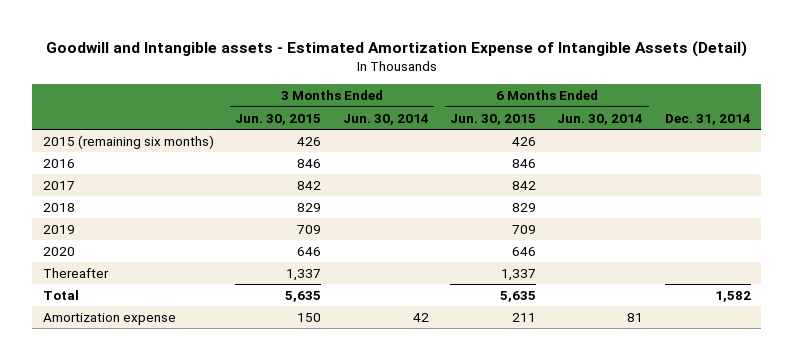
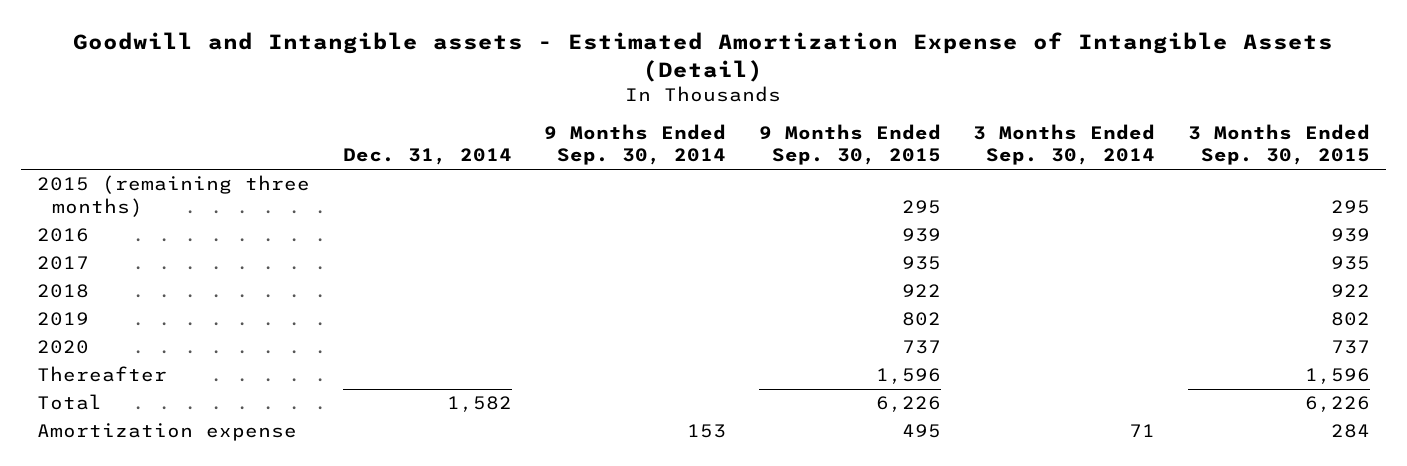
- | 3 Months Ended Jun. 30, 2015 | 3 Months Ended Jun. 30, 2014 | 6 Months Ended Jun. 30, 2015 | 6 Months Ended Jun. 30, 2014 | Dec. 31, 2014
+ | Dec. 31, 2014 | 9 Months Ended Sep. 30, 2014 | 9 Months Ended Sep. 30, 2015 | 3 Months Ended Sep. 30, 2014 | 3 Months Ended Sep. 30, 2015
- 2015 (remaining six months) | 426 | | 426 | |
+ 2015 (remaining three months) | | | 295 | | 295

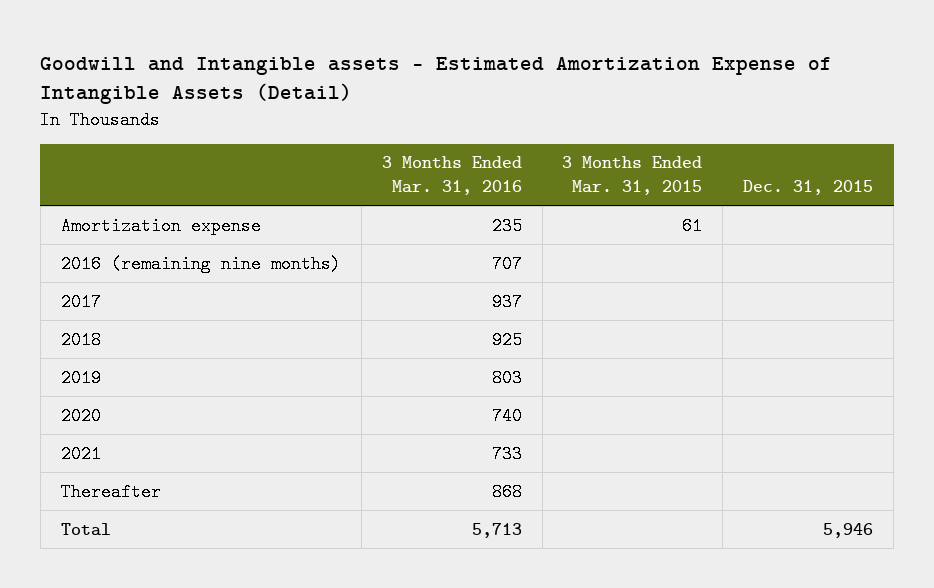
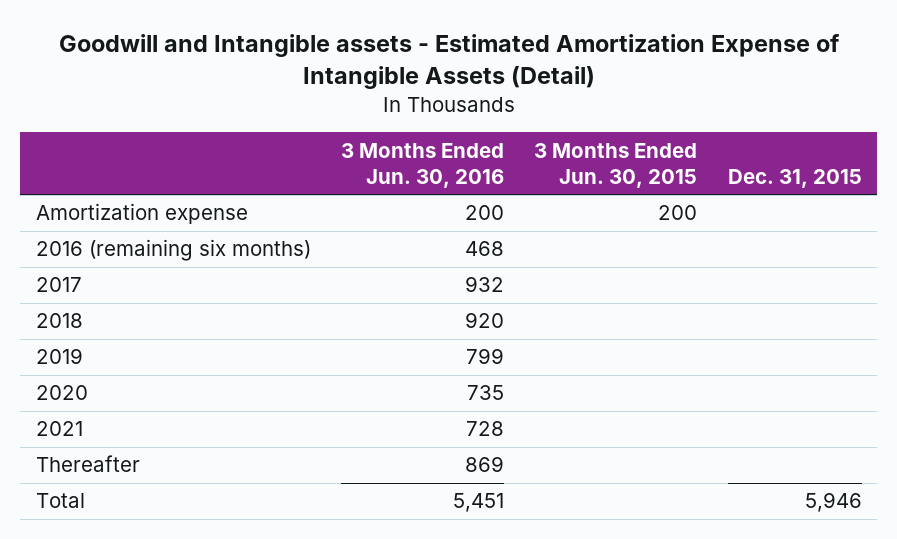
- | 3 Months Ended Mar. 31, 2016 | 3 Months Ended Mar. 31, 2015 | Dec. 31, 2015
+ | 3 Months Ended Jun. 30, 2016 | 3 Months Ended Jun. 30, 2015 | Dec. 31, 2015
- 2016 (remaining nine months) | 707 | |
+ 2016 (remaining six months) | 468 | |

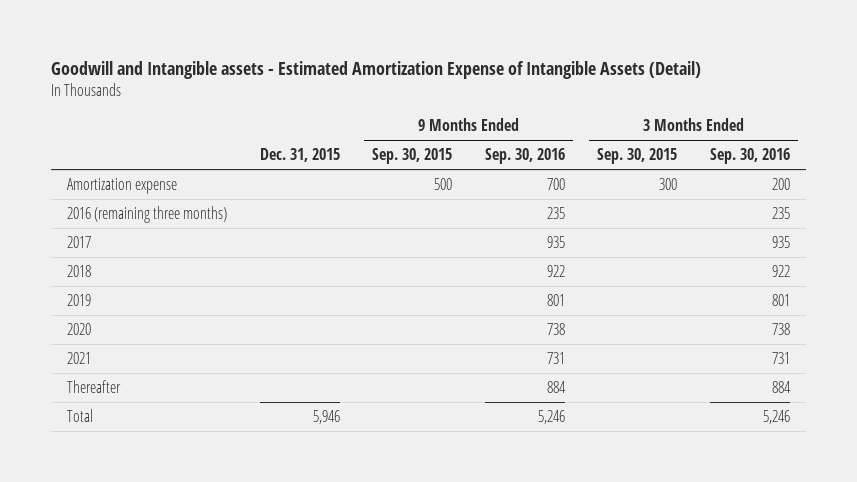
- | 3 Months Ended Jun. 30, 2016 | 3 Months Ended Jun. 30, 2015 | Dec. 31, 2015
+ | Dec. 31, 2015 | 9 Months Ended Sep. 30, 2015 | 9 Months Ended Sep. 30, 2016 | 3 Months Ended Sep. 30, 2015 | 3 Months Ended Sep. 30, 2016
- 2016 (remaining six months) | 468 | |
+ 2016 (remaining three months) | | | 235 | | 235

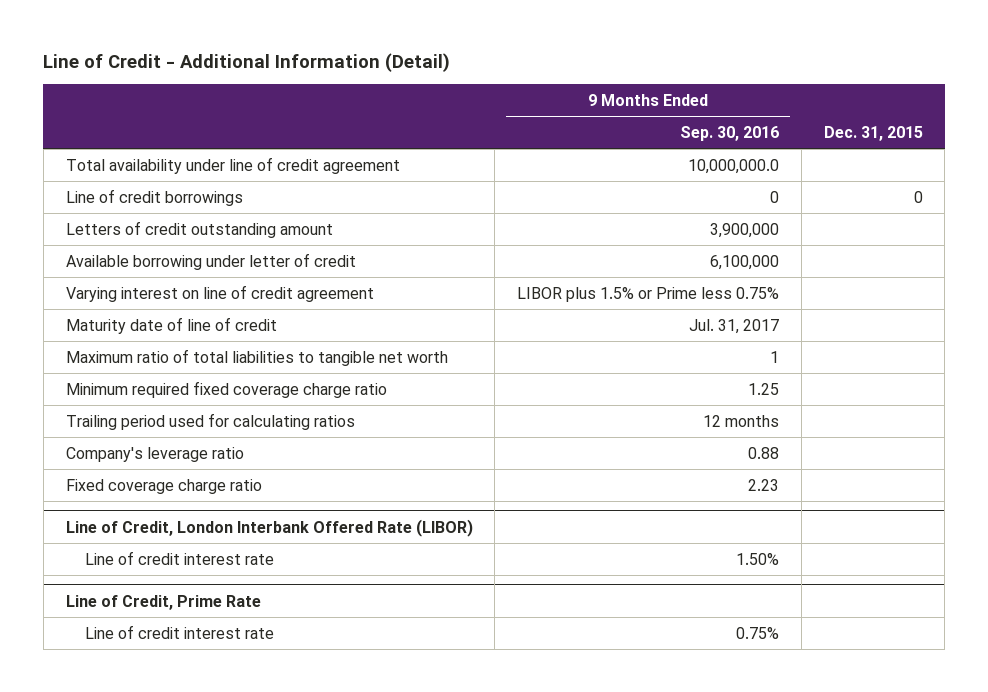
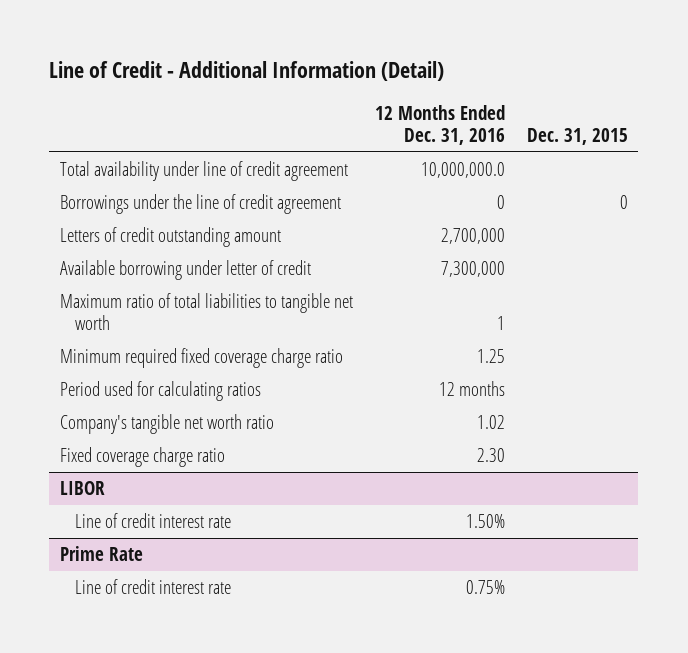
- | 9 Months Ended Sep. 30, 2016 | Dec. 31, 2015
+ | 12 Months Ended Dec. 31, 2016 | Dec. 31, 2015
- Line of credit borrowings | 0 | 0
+ Borrowings under the line of credit agreement | 0 | 0
- Varying interest on line of credit agreement | LIBOR plus 1.5% or Prime less 0.75% |
- Maturity date of line of credit | Jul. 31, 2017 |
- Trailing period used for calculating ratios | 12 months |
- Company's leverage ratio | 0.88 |
+ Period used for calculating ratios | 12 months |
+ Company's tangible net worth ratio | 1.02 |
- Line of Credit, London Interbank Offered Rate (LIBOR)
+ LIBOR
- Line of Credit, Prime Rate
+ Prime Rate

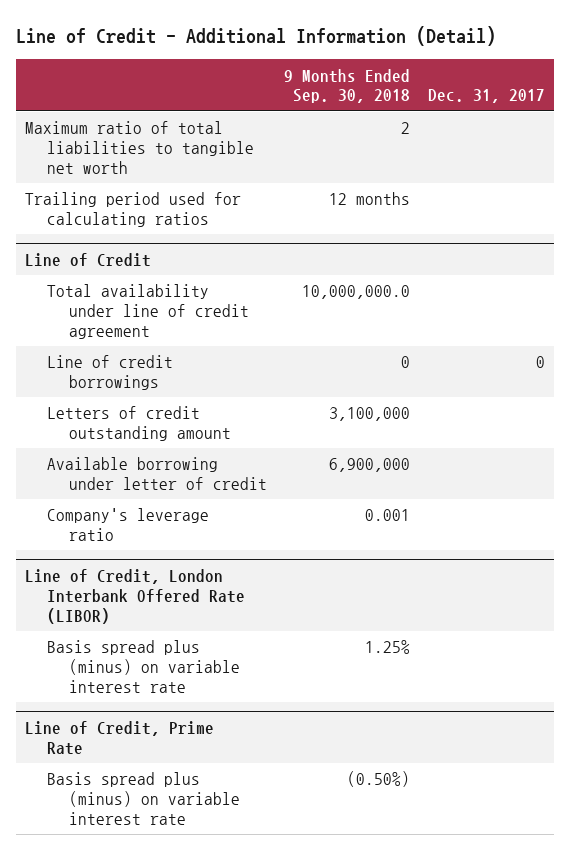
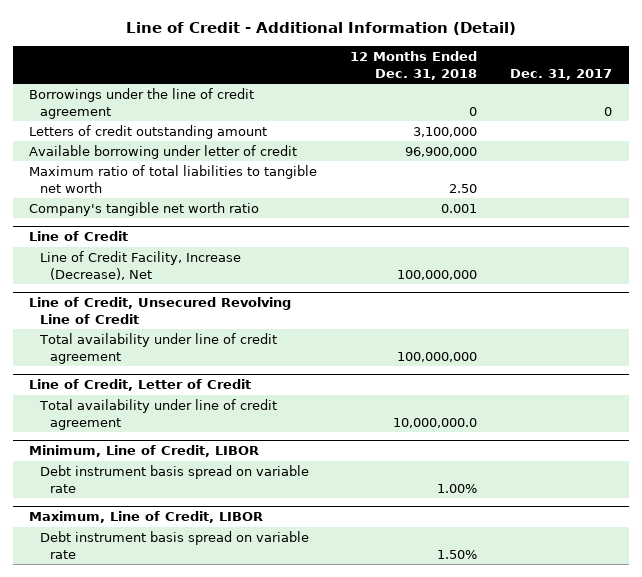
- | 9 Months Ended Sep. 30, 2018 | Dec. 31, 2017
+ | 12 Months Ended Dec. 31, 2018 | Dec. 31, 2017
+ Borrowings under the line of credit agreement | 0 | 0
+ Letters of credit outstanding amount | 3,100,000 |
+ Available borrowing under letter of credit | 96,900,000 |
- Trailing period used for calculating ratios | 12 months |
+ Company's tangible net worth ratio | 0.001 |
@ Line of Credit
- Total availability under line of credit agreement | 10,000,000.0 |
- Line of credit borrowings | 0 | 0
- Letters of credit outstanding amount | 3,100,000 |
- Available borrowing under letter of credit | 6,900,000 |
- Company's leverage ratio | 0.001 |
- Line of Credit, London Interbank Offered Rate (LIBOR)
- Basis spread plus (minus) on variable interest rate | 1.25% |
- Line of Credit, Prime Rate
- Basis spread plus (minus) on variable interest rate | (0.50%) |
@ Line of Credit
+ Line of Credit Facility, Increase (Decrease), Net | 100,000,000 |
+ Line of Credit, Unsecured Revolving Line of Credit
+ Total availability under line of credit agreement | 100,000,000 |
+ Line of Credit, Letter of Credit
+ Total availability under line of credit agreement | 10,000,000.0 |
+ Minimum, Line of Credit, LIBOR
+ Debt instrument basis spread on variable rate | 1.00% |
+ Maximum, Line of Credit, LIBOR
+ Debt instrument basis spread on variable rate | 1.50% |

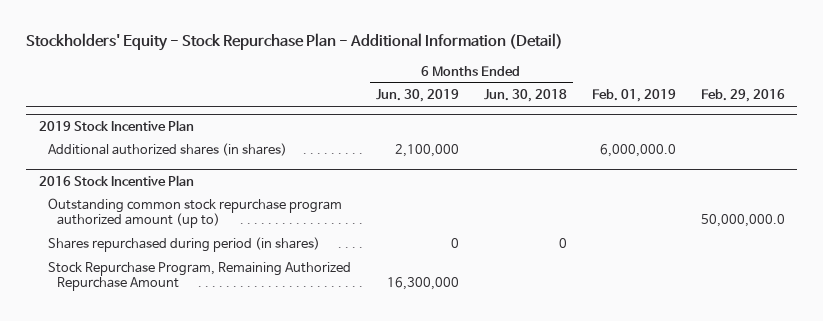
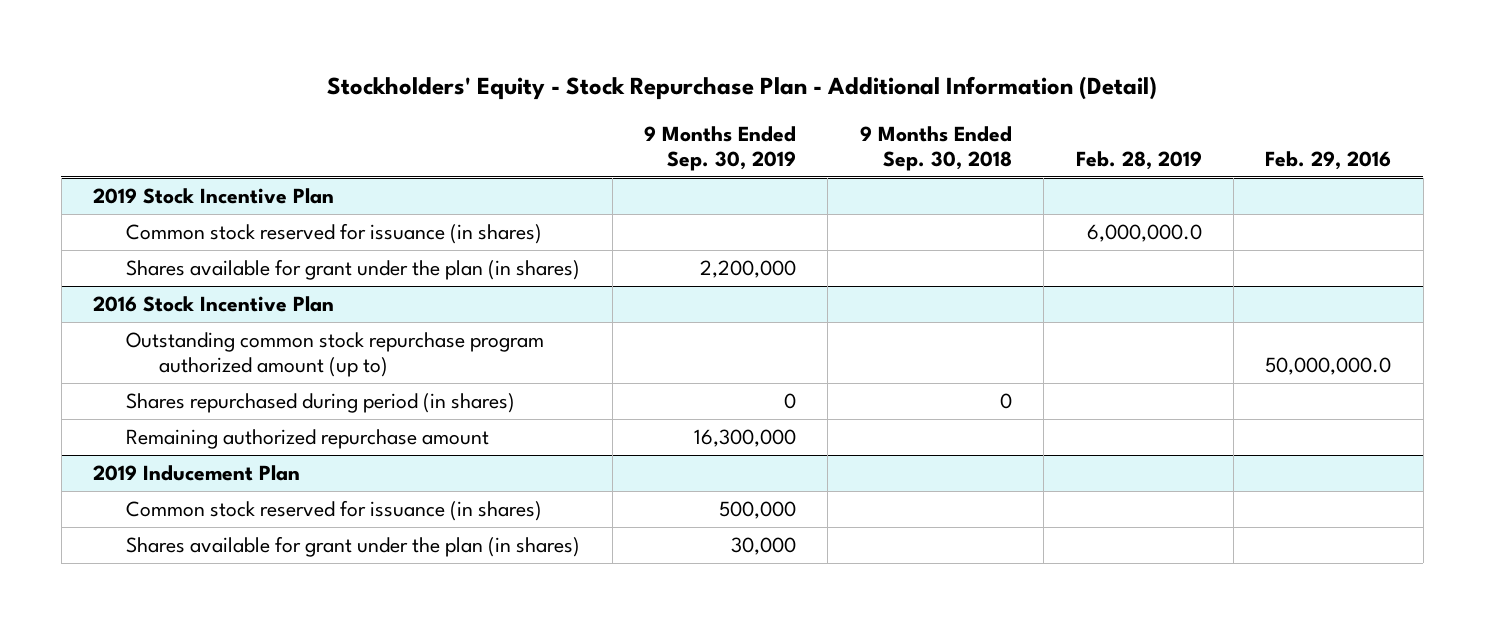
- | 6 Months Ended Jun. 30, 2019 | 6 Months Ended Jun. 30, 2018 | Feb. 01, 2019 | Feb. 29, 2016
+ | 9 Months Ended Sep. 30, 2019 | 9 Months Ended Sep. 30, 2018 | Feb. 28, 2019 | Feb. 29, 2016
@ 2019 Stock Incentive Plan
- Additional authorized shares (in shares) | 2,100,000 | | 6,000,000.0 |
+ Common stock reserved for issuance (in shares) | | | 6,000,000.0 |
+ Shares available for grant under the plan (in shares) | 2,200,000 | | |
@ 2016 Stock Incentive Plan
- Stock Repurchase Program, Remaining Authorized Repurchase Amount | 16,300,000 | | |
+ Remaining authorized repurchase amount | 16,300,000 | | |
+ 2019 Inducement Plan
+ Common stock reserved for issuance (in shares) | 500,000 | | |
+ Shares available for grant under the plan (in shares) | 30,000 | | |

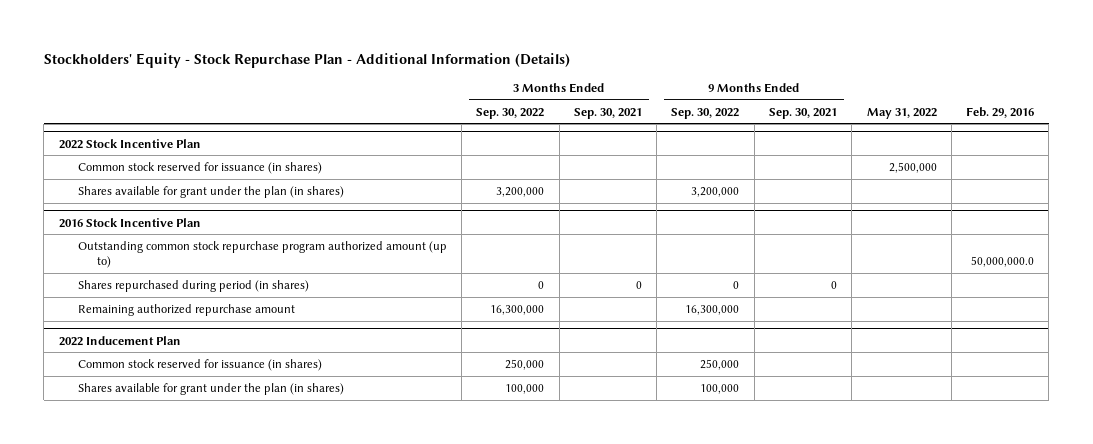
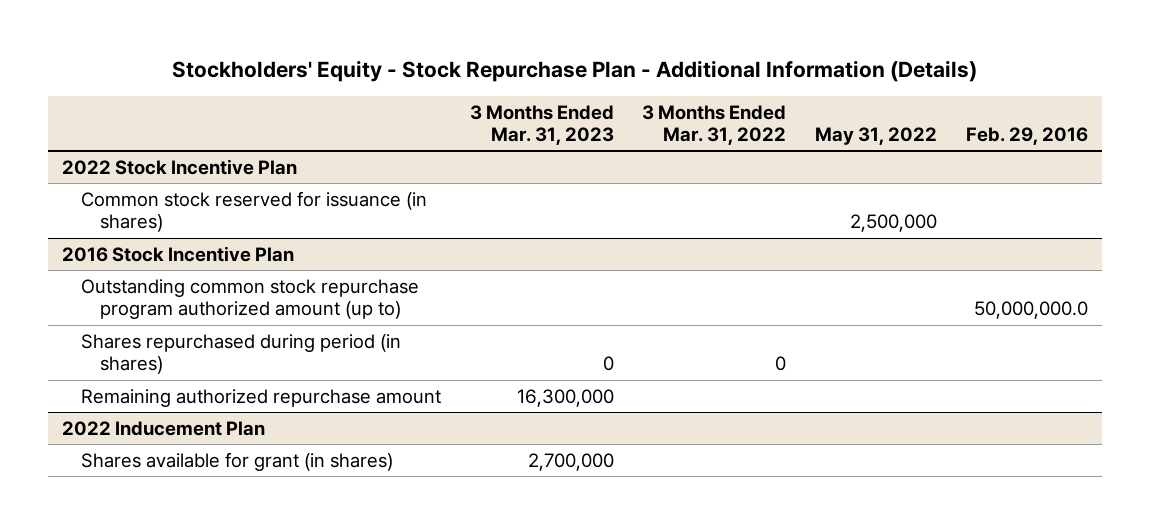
- | 3 Months Ended Sep. 30, 2022 | 3 Months Ended Sep. 30, 2021 | 9 Months Ended Sep. 30, 2022 | 9 Months Ended Sep. 30, 2021 | May 31, 2022 | Feb. 29, 2016
+ | 3 Months Ended Mar. 31, 2023 | 3 Months Ended Mar. 31, 2022 | May 31, 2022 | Feb. 29, 2016
@ 2022 Stock Incentive Plan
- Shares available for grant under the plan (in shares) | 3,200,000 | | 3,200,000 | | |
@ 2022 Inducement Plan
- Common stock reserved for issuance (in shares) | 250,000 | | 250,000 | | |
- Shares available for grant under the plan (in shares) | 100,000 | | 100,000 | | |
+ Shares available for grant (in shares) | 2,700,000 | | |

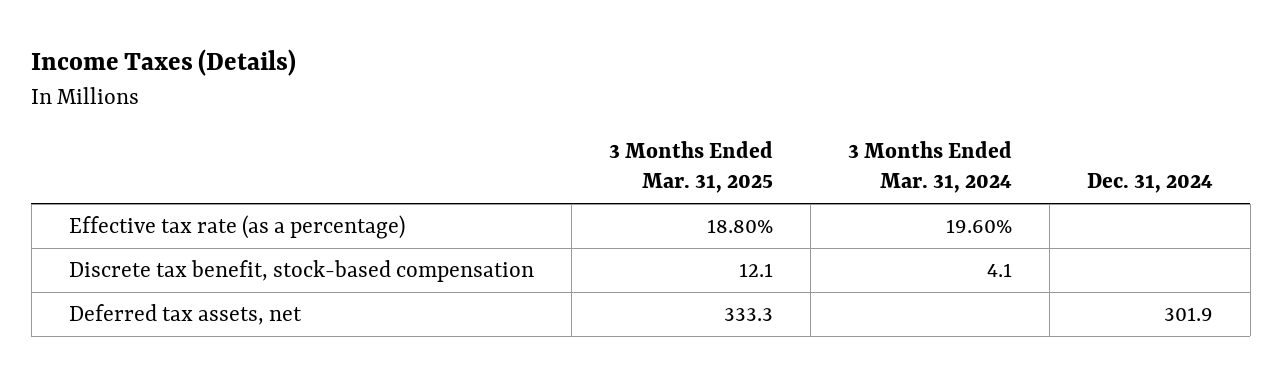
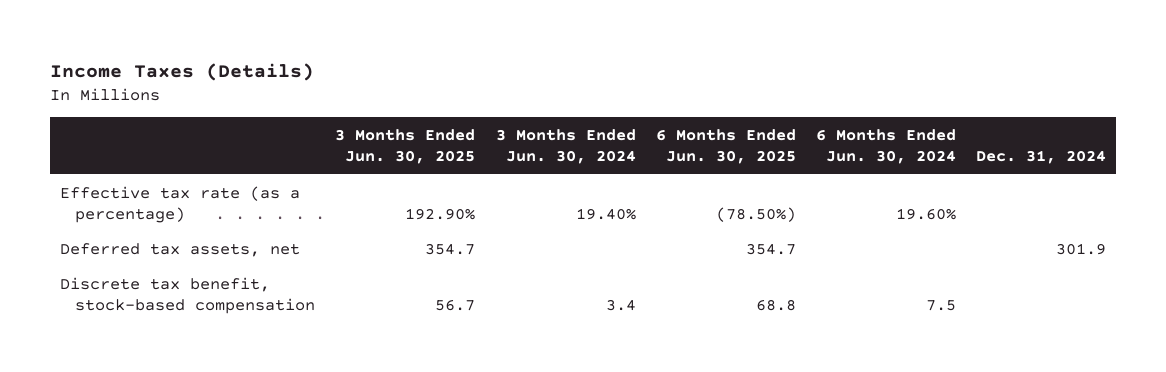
- | 3 Months Ended Mar. 31, 2025 | 3 Months Ended Mar. 31, 2024 | Dec. 31, 2024
+ | 3 Months Ended Jun. 30, 2025 | 3 Months Ended Jun. 30, 2024 | 6 Months Ended Jun. 30, 2025 | 6 Months Ended Jun. 30, 2024 | Dec. 31, 2024
moved down: Discrete tax benefit, stock-based compensation | 56.7 | 3.4 | 68.8 | 7.5 |

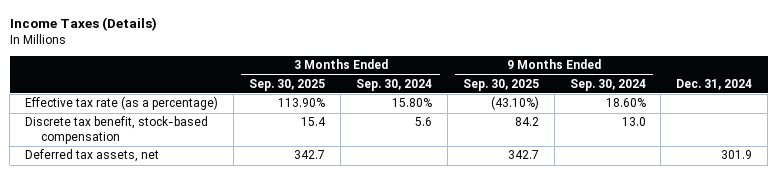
- | 3 Months Ended Jun. 30, 2025 | 3 Months Ended Jun. 30, 2024 | 6 Months Ended Jun. 30, 2025 | 6 Months Ended Jun. 30, 2024 | Dec. 31, 2024
+ | 3 Months Ended Sep. 30, 2025 | 3 Months Ended Sep. 30, 2024 | 9 Months Ended Sep. 30, 2025 | 9 Months Ended Sep. 30, 2024 | Dec. 31, 2024
moved down: Deferred tax assets, net | 342.7 | | 342.7 | | 301.9

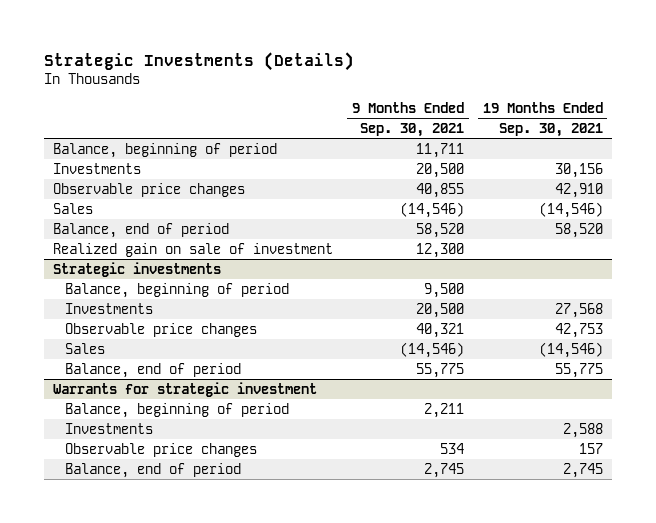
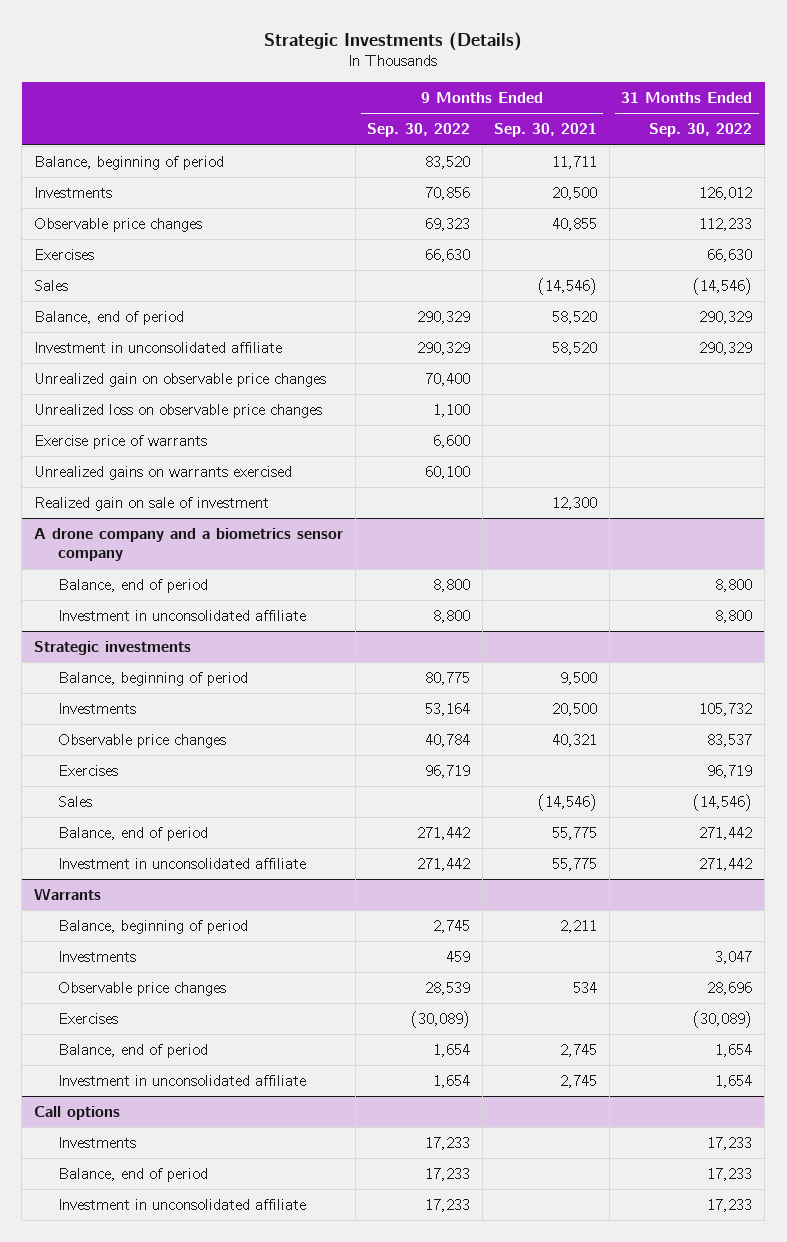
- | 9 Months Ended Sep. 30, 2021 | 19 Months Ended Sep. 30, 2021
+ | 9 Months Ended Sep. 30, 2022 | 9 Months Ended Sep. 30, 2021 | 31 Months Ended Sep. 30, 2022
+ Exercises | 66,630 | | 66,630
+ Investment in unconsolidated affiliate | 290,329 | 58,520 | 290,329
+ Unrealized gain on observable price changes | 70,400 | |
+ Unrealized loss on observable price changes | 1,100 | |
+ Exercise price of warrants | 6,600 | |
+ Unrealized gains on warrants exercised | 60,100 | |
+ A drone company and a biometrics sensor company
+ Balance, end of period | 8,800 | | 8,800
+ Investment in unconsolidated affiliate | 8,800 | | 8,800
@ Strategic investments
+ Exercises | 96,719 | | 96,719
- Warrants for strategic investment
@ Strategic investments
+ Investment in unconsolidated affiliate | 271,442 | 55,775 | 271,442
+ Warrants
+ Exercises | (30,089) | | (30,089)
+ Investment in unconsolidated affiliate | 1,654 | 2,745 | 1,654
+ Call options
+ Investments | 17,233 | | 17,233
+ Balance, end of period | 17,233 | | 17,233
+ Investment in unconsolidated affiliate | 17,233 | | 17,233

